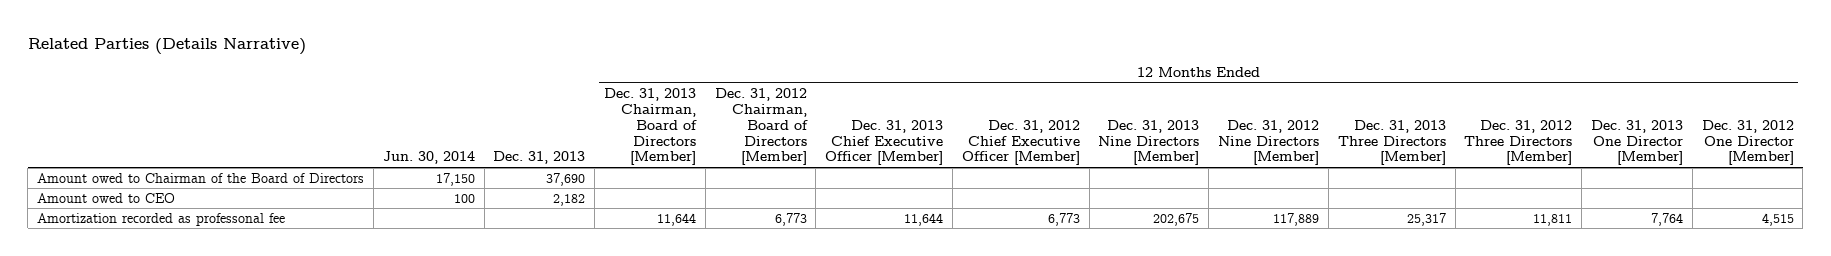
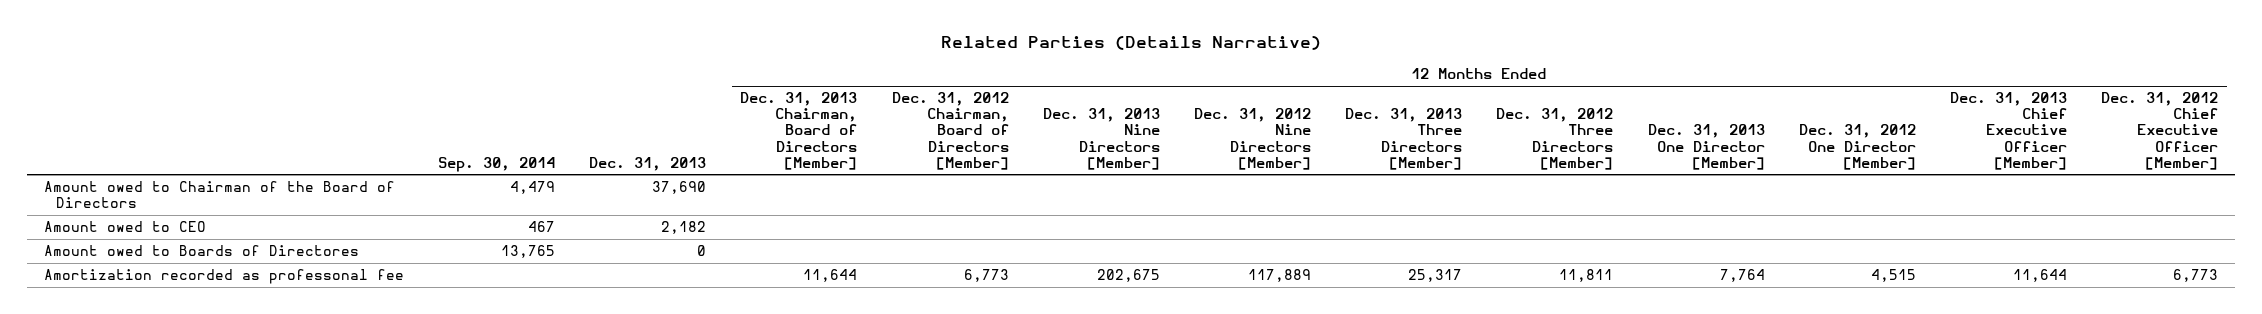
- | Jun. 30, 2014 | Dec. 31, 2013 | 12 Months Ended Dec. 31, 2013 Chairman, Board of Directors [Member] | 12 Months Ended Dec. 31, 2012 Chairman, Board of Directors [Member] | 12 Months Ended Dec. 31, 2013 Chief Executive Officer [Member] | 12 Months Ended Dec. 31, 2012 Chief Executive Officer [Member] | 12 Months Ended Dec. 31, 2013 Nine Directors [Member] | 12 Months Ended Dec. 31, 2012 Nine Directors [Member] | 12 Months Ended Dec. 31, 2013 Three Directors [Member] | 12 Months Ended Dec. 31, 2012 Three Directors [Member] | 12 Months Ended Dec. 31, 2013 One Director [Member] | 12 Months Ended Dec. 31, 2012 One Director [Member]
+ | Sep. 30, 2014 | Dec. 31, 2013 | 12 Months Ended Dec. 31, 2013 Chairman, Board of Directors [Member] | 12 Months Ended Dec. 31, 2012 Chairman, Board of Directors [Member] | 12 Months Ended Dec. 31, 2013 Nine Directors [Member] | 12 Months Ended Dec. 31, 2012 Nine Directors [Member] | 12 Months Ended Dec. 31, 2013 Three Directors [Member] | 12 Months Ended Dec. 31, 2012 Three Directors [Member] | 12 Months Ended Dec. 31, 2013 One Director [Member] | 12 Months Ended Dec. 31, 2012 One Director [Member] | 12 Months Ended Dec. 31, 2013 Chief Executive Officer [Member] | 12 Months Ended Dec. 31, 2012 Chief Executive Officer [Member]
+ Amount owed to Boards of Directores | 13,765 | 0 | | | | | | | | | |

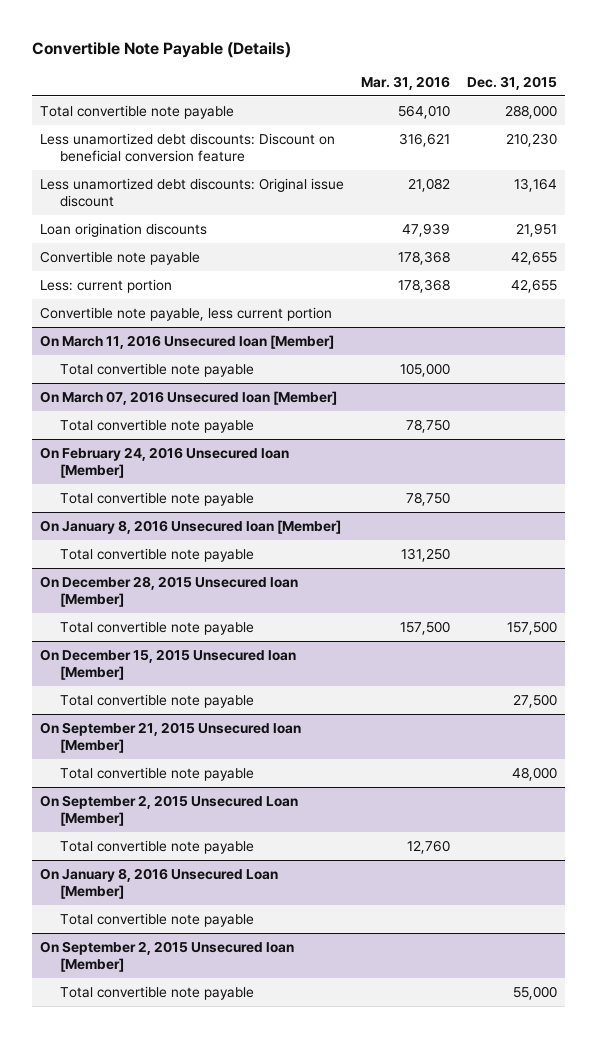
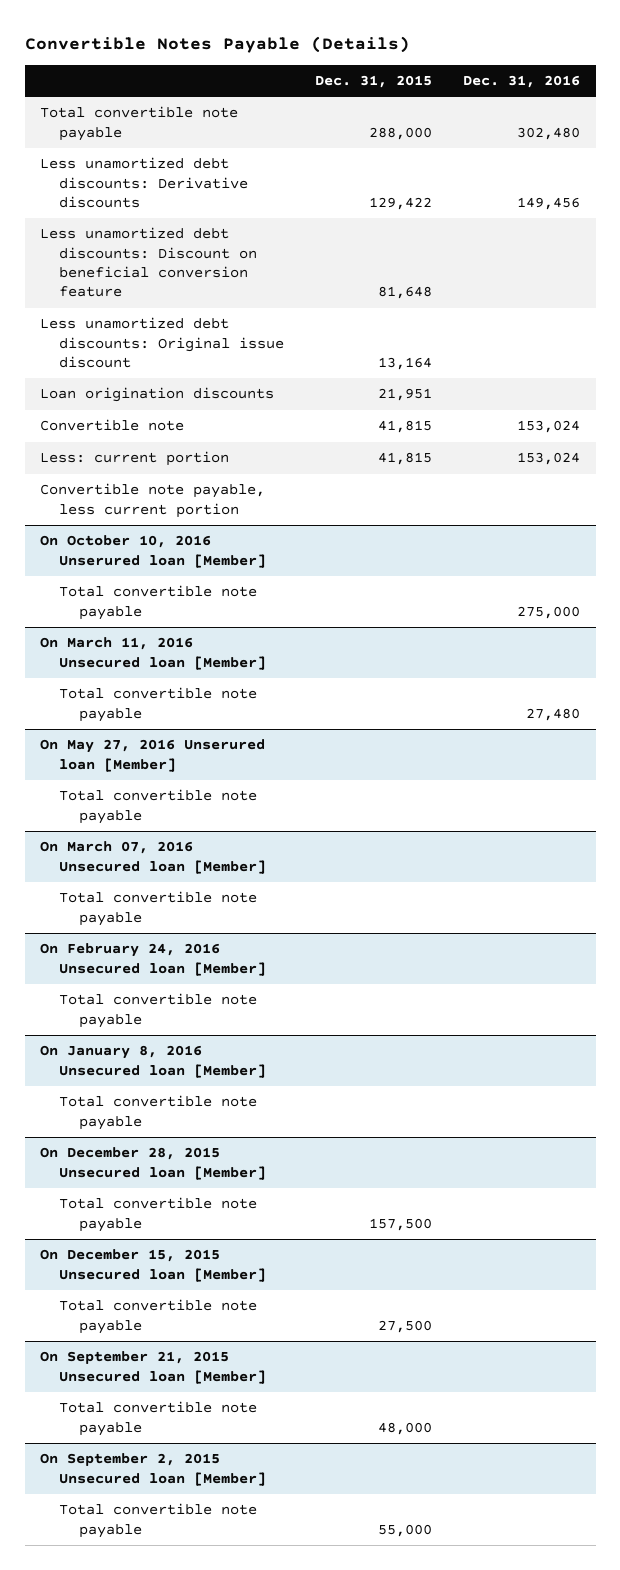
- Convertible Note Payable (Details)
+ Convertible Notes Payable (Details)
- | Mar. 31, 2016 | Dec. 31, 2015
+ | Dec. 31, 2015 | Dec. 31, 2016
- Less unamortized debt discounts: Discount on beneficial conversion feature | 316,621 | 210,230
+ Less unamortized debt discounts: Derivative discounts | 129,422 | 149,456
+ Less unamortized debt discounts: Discount on beneficial conversion feature | 81,648 |
- Convertible note payable | 178,368 | 42,655
- Less: current portion | 178,368 | 42,655
+ Convertible note | 41,815 | 153,024
+ Less: current portion | 41,815 | 153,024
+ On October 10, 2016 Unserured loan [Member]
+ Total convertible note payable | | 275,000
+ On May 27, 2016 Unserured loan [Member]
+ Total convertible note payable
- On September 2, 2015 Unsecured Loan [Member]
- Total convertible note payable | 12,760 |
- On January 8, 2016 Unsecured Loan [Member]
- Total convertible note payable

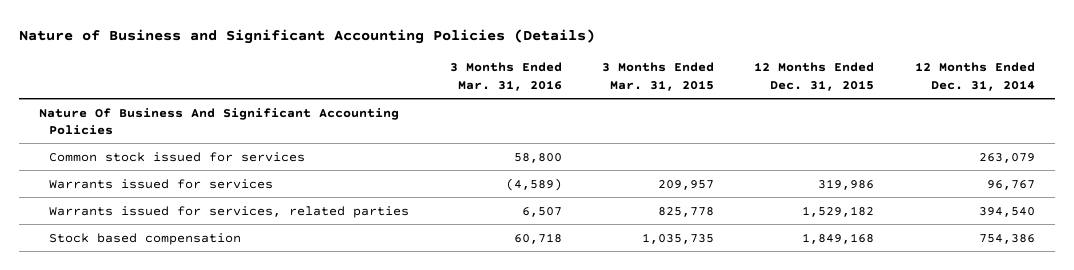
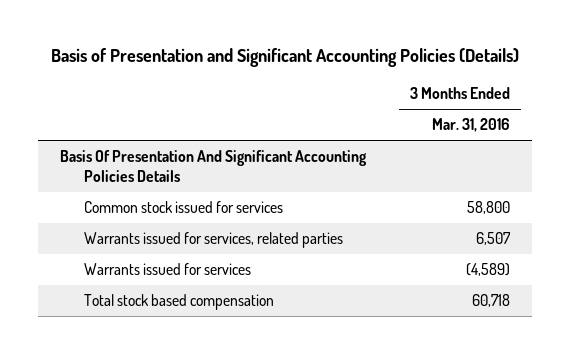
- Nature of Business and Significant Accounting Policies (Details)
+ Basis of Presentation and Significant Accounting Policies (Details)
- | 3 Months Ended Mar. 31, 2016 | 3 Months Ended Mar. 31, 2015 | 12 Months Ended Dec. 31, 2015 | 12 Months Ended Dec. 31, 2014
+ | 3 Months Ended Mar. 31, 2016
- Nature Of Business And Significant Accounting Policies
+ Basis Of Presentation And Significant Accounting Policies Details
- Stock based compensation | 60,718 | 1,035,735 | 1,849,168 | 754,386
moved down: Warrants issued for services | (4,589)
+ Total stock based compensation | 60,718

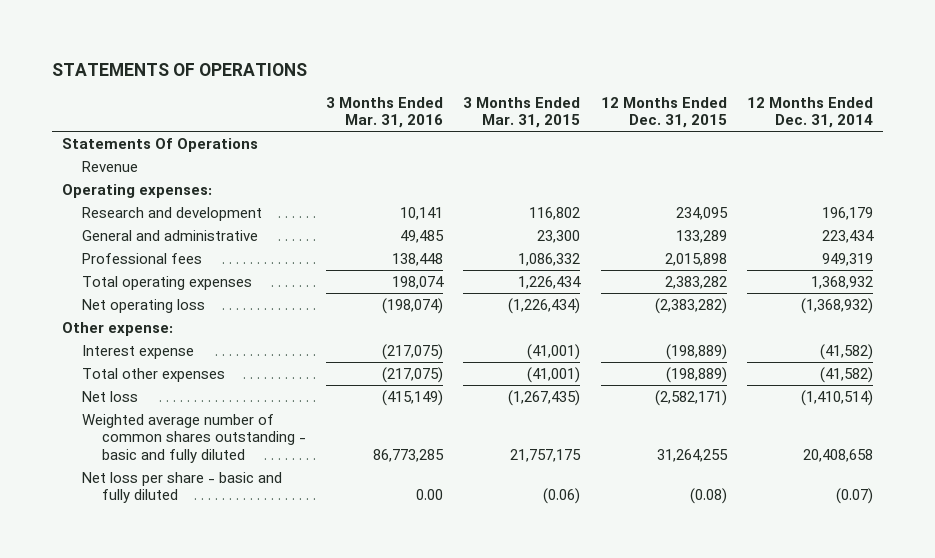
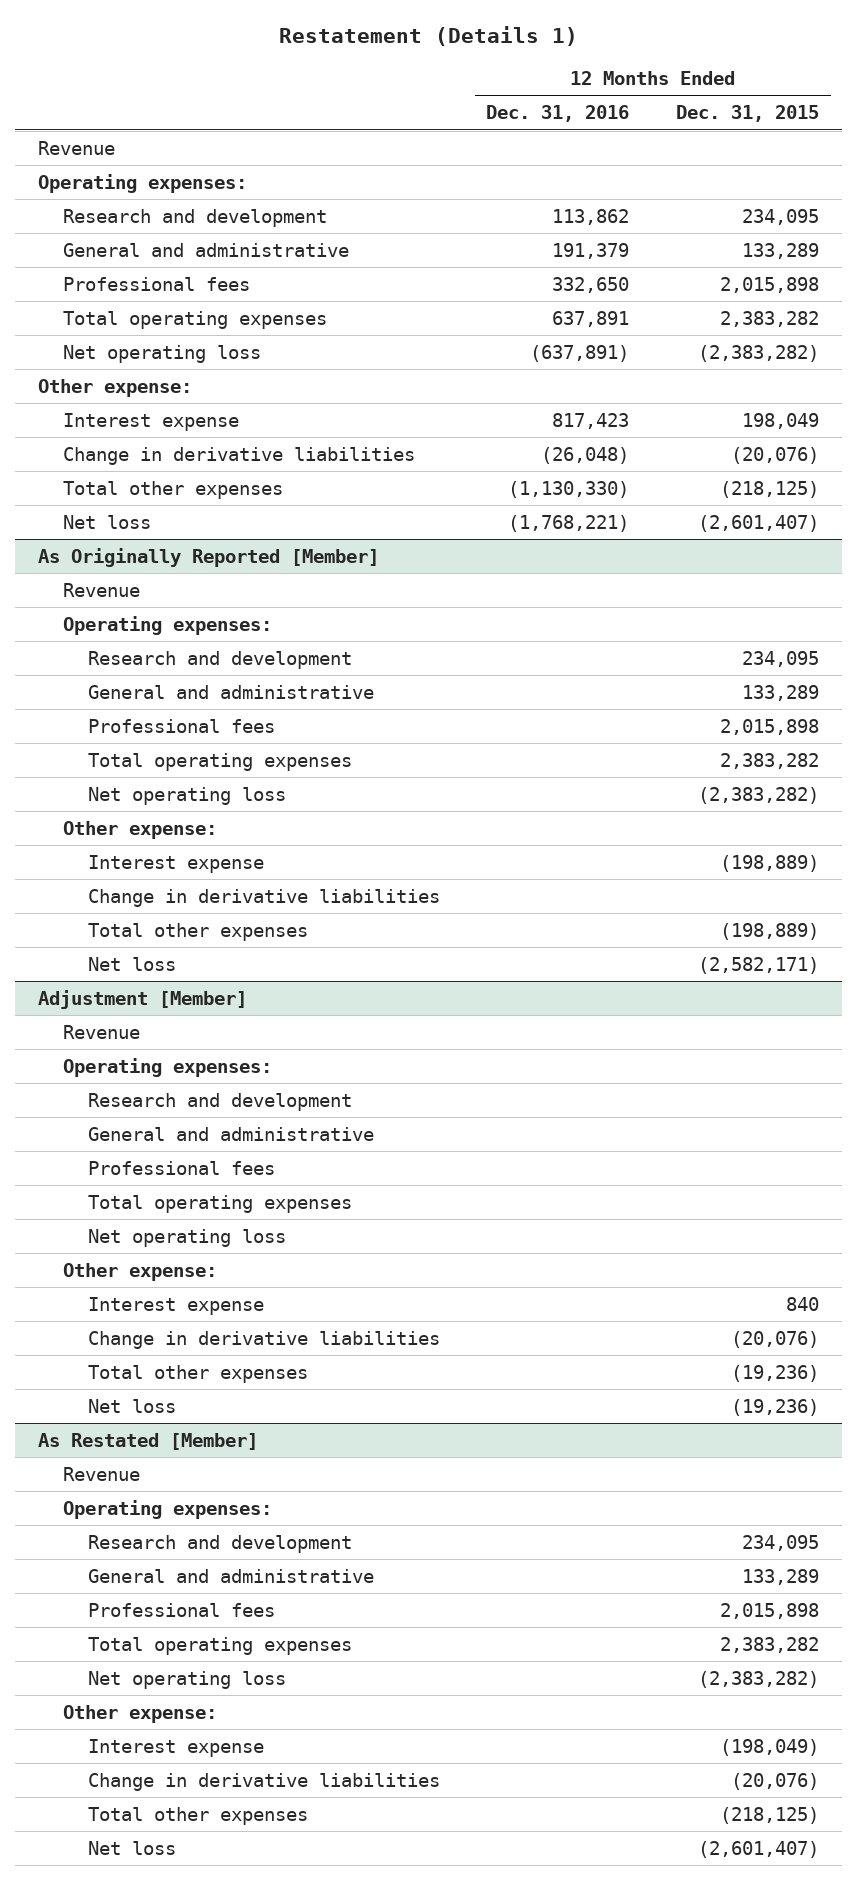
- STATEMENTS OF OPERATIONS
+ Restatement (Details 1)
- | 3 Months Ended Mar. 31, 2016 | 3 Months Ended Mar. 31, 2015 | 12 Months Ended Dec. 31, 2015 | 12 Months Ended Dec. 31, 2014
+ | 12 Months Ended Dec. 31, 2016 | 12 Months Ended Dec. 31, 2015
- Statements Of Operations
+ Interest expense | 817,423 | 198,049
+ Change in derivative liabilities | (26,048) | (20,076)
+ Total other expenses | (1,130,330) | (218,125)
+ Net loss | (1,768,221) | (2,601,407)
+ As Originally Reported [Member]
+ Revenue
+ Operating expenses:
+ Research and development | | 234,095
+ General and administrative | | 133,289
+ Professional fees | | 2,015,898
+ Total operating expenses | | 2,383,282
+ Net operating loss | | (2,383,282)
+ Other expense:
+ Change in derivative liabilities
- Weighted average number of common shares outstanding - basic and fully diluted | 86,773,285 | 21,757,175 | 31,264,255 | 20,408,658
- Net loss per share - basic and fully diluted | 0.00 | (0.06) | (0.08) | (0.07)
+ Adjustment [Member]
+ Revenue
+ Operating expenses:
+ Research and development
+ General and administrative
+ Professional fees
+ Total operating expenses
+ Net operating loss
+ Other expense:
+ Interest expense | | 840
+ Change in derivative liabilities | | (20,076)
+ Total other expenses | | (19,236)
+ Net loss | | (19,236)
+ As Restated [Member]
+ Revenue
+ Operating expenses:
+ Research and development | | 234,095
+ General and administrative | | 133,289
+ Professional fees | | 2,015,898
+ Total operating expenses | | 2,383,282
+ Net operating loss | | (2,383,282)
+ Other expense:
+ Interest expense | | (198,049)
+ Change in derivative liabilities | | (20,076)
+ Total other expenses | | (218,125)
+ Net loss | | (2,601,407)

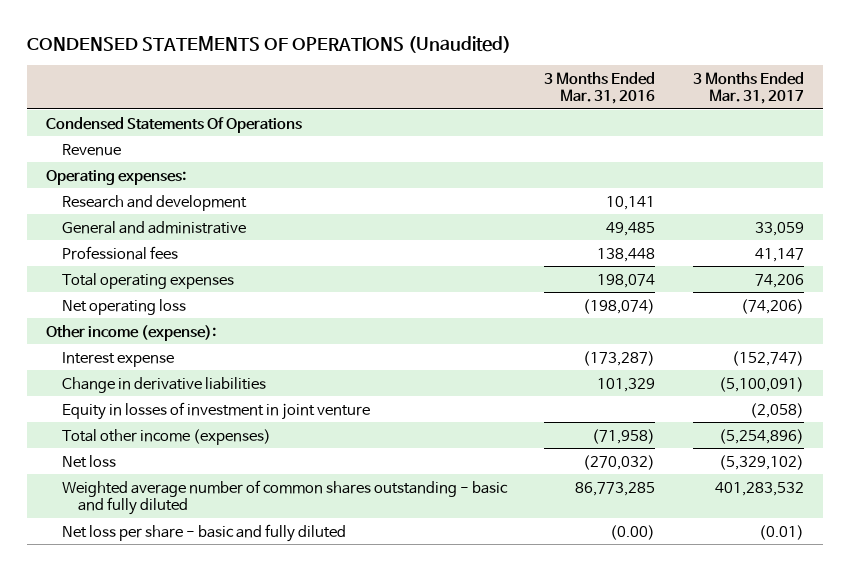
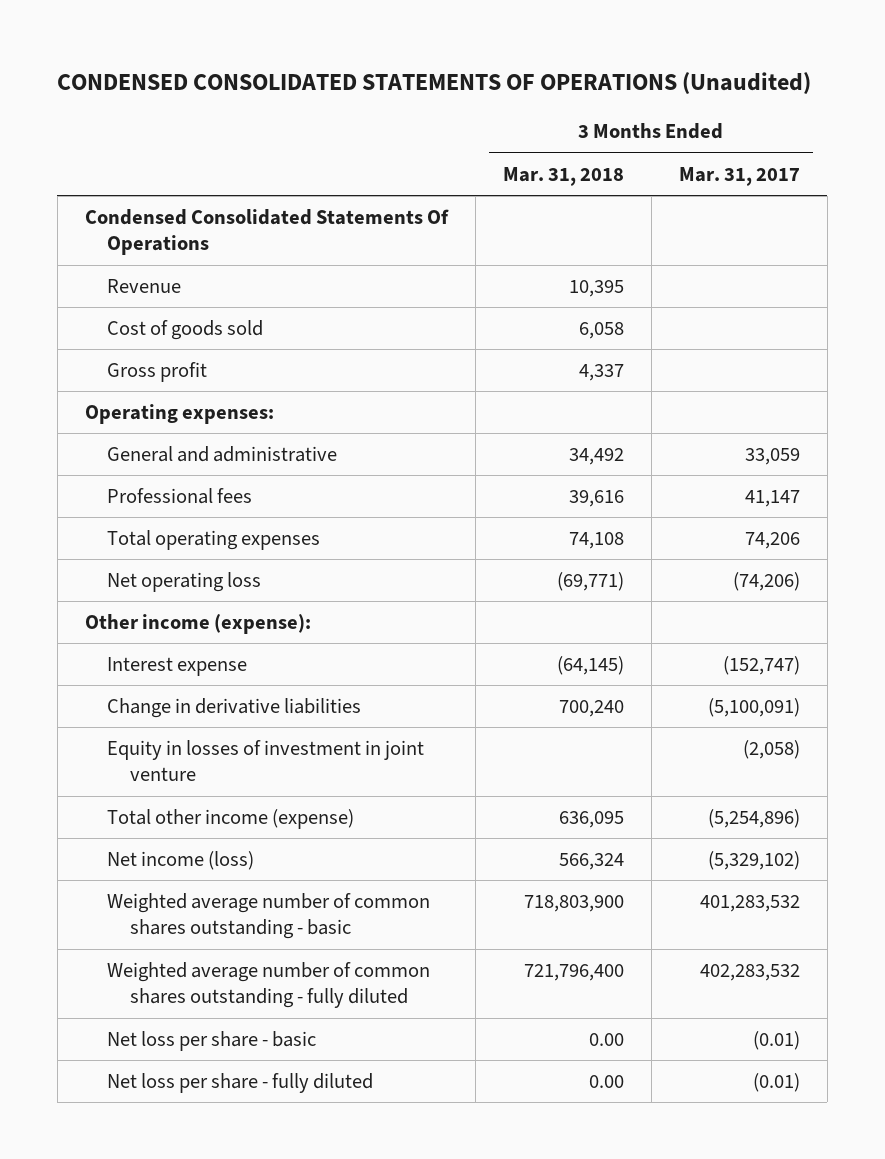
- CONDENSED STATEMENTS OF OPERATIONS (Unaudited)
+ CONDENSED CONSOLIDATED STATEMENTS OF OPERATIONS (Unaudited)
- | 3 Months Ended Mar. 31, 2016 | 3 Months Ended Mar. 31, 2017
+ | 3 Months Ended Mar. 31, 2018 | 3 Months Ended Mar. 31, 2017
- Condensed Statements Of Operations
+ Condensed Consolidated Statements Of Operations
+ Cost of goods sold | 6,058 |
+ Gross profit | 4,337 |
- Research and development | 10,141 |
- Total other income (expenses) | (71,958) | (5,254,896)
- Net loss | (270,032) | (5,329,102)
- Weighted average number of common shares outstanding - basic and fully diluted | 86,773,285 | 401,283,532
- Net loss per share - basic and fully diluted | (0.00) | (0.01)
+ Total other income (expense) | 636,095 | (5,254,896)
+ Net income (loss) | 566,324 | (5,329,102)
+ Weighted average number of common shares outstanding - basic | 718,803,900 | 401,283,532
+ Weighted average number of common shares outstanding - fully diluted | 721,796,400 | 402,283,532
+ Net loss per share - basic | 0.00 | (0.01)
+ Net loss per share - fully diluted | 0.00 | (0.01)

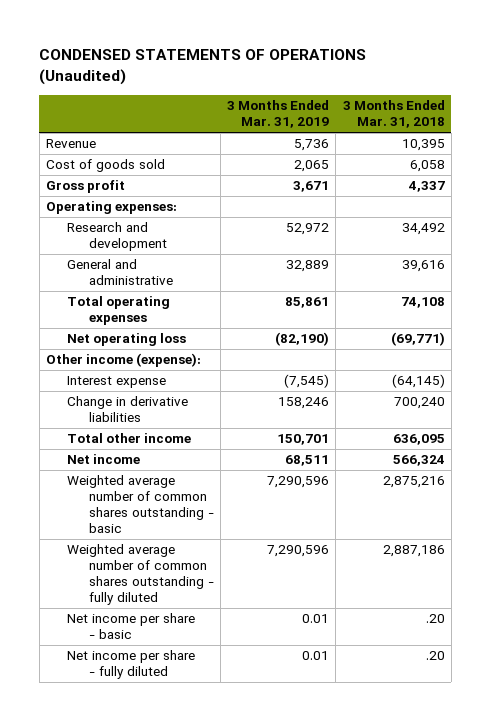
- CONDENSED CONSOLIDATED STATEMENTS OF OPERATIONS (Unaudited)
+ CONDENSED STATEMENTS OF OPERATIONS (Unaudited)
- | 3 Months Ended Mar. 31, 2018 | 3 Months Ended Mar. 31, 2017
+ | 3 Months Ended Mar. 31, 2019 | 3 Months Ended Mar. 31, 2018
- Condensed Consolidated Statements Of Operations
- General and administrative | 34,492 | 33,059
- Professional fees | 39,616 | 41,147
+ Research and development | 52,972 | 34,492
+ General and administrative | 32,889 | 39,616
- Equity in losses of investment in joint venture | | (2,058)
- Total other income (expense) | 636,095 | (5,254,896)
- Net income (loss) | 566,324 | (5,329,102)
- Weighted average number of common shares outstanding - basic | 718,803,900 | 401,283,532
- Weighted average number of common shares outstanding - fully diluted | 721,796,400 | 402,283,532
- Net loss per share - basic | 0.00 | (0.01)
- Net loss per share - fully diluted | 0.00 | (0.01)
+ Total other income | 150,701 | 636,095
+ Net income | 68,511 | 566,324
+ Weighted average number of common shares outstanding - basic | 7,290,596 | 2,875,216
+ Weighted average number of common shares outstanding - fully diluted | 7,290,596 | 2,887,186
+ Net income per share - basic | 0.01 | .20
+ Net income per share - fully diluted | 0.01 | .20

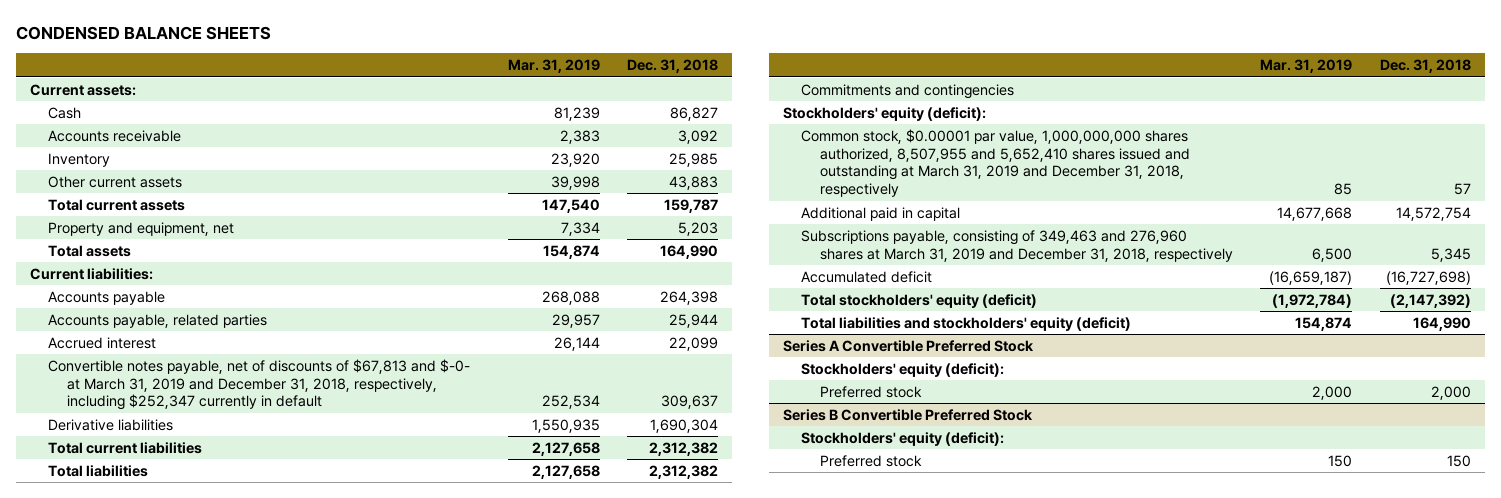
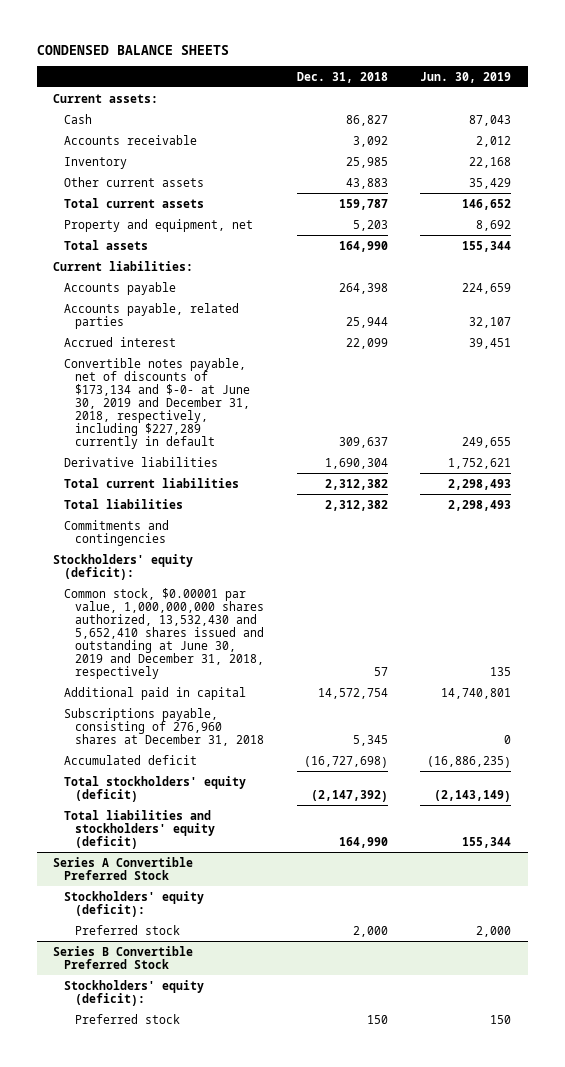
- | Mar. 31, 2019 | Dec. 31, 2018
+ | Dec. 31, 2018 | Jun. 30, 2019
- Convertible notes payable, net of discounts of $67,813 and $-0- at March 31, 2019 and December 31, 2018, respectively, including $252,347 currently in default | 252,534 | 309,637
+ Convertible notes payable, net of discounts of $173,134 and $-0- at June 30, 2019 and December 31, 2018, respectively, including $227,289 currently in default | 309,637 | 249,655
- Common stock, $0.00001 par value, 1,000,000,000 shares authorized, 8,507,955 and 5,652,410 shares issued and outstanding at March 31, 2019 and December 31, 2018, respectively | 85 | 57
+ Common stock, $0.00001 par value, 1,000,000,000 shares authorized, 13,532,430 and 5,652,410 shares issued and outstanding at June 30, 2019 and December 31, 2018, respectively | 57 | 135
- Subscriptions payable, consisting of 349,463 and 276,960 shares at March 31, 2019 and December 31, 2018, respectively | 6,500 | 5,345
+ Subscriptions payable, consisting of 276,960 shares at December 31, 2018 | 5,345 | 0

